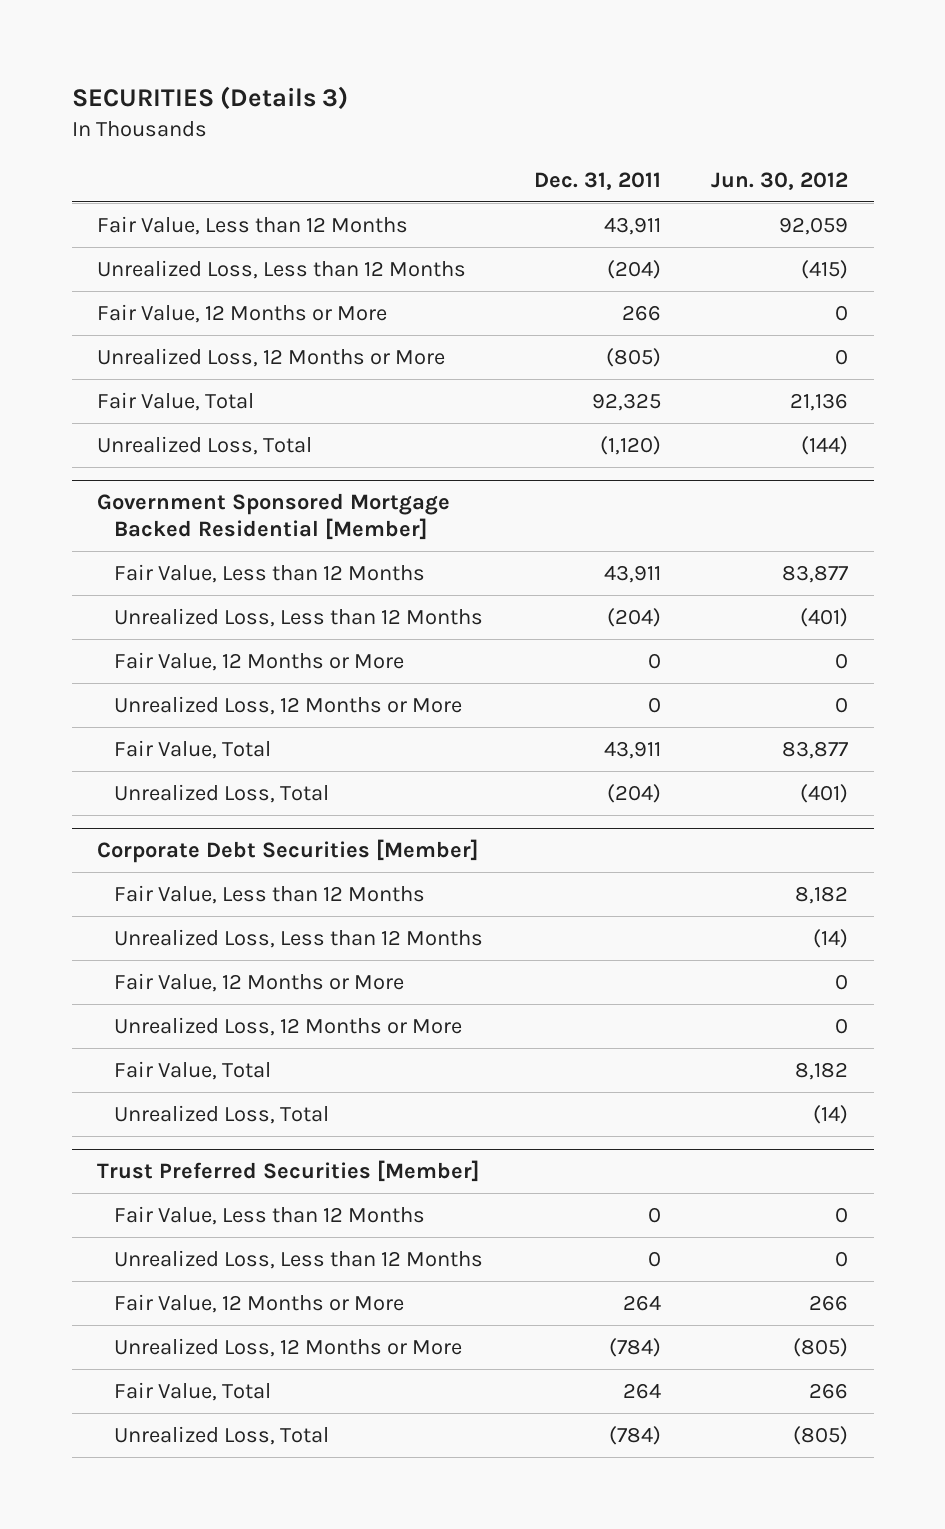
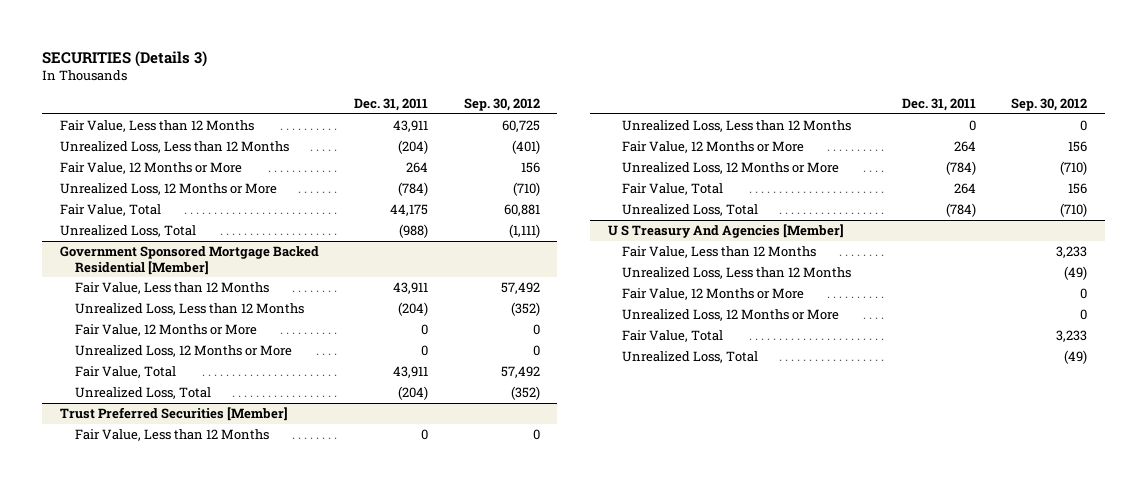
- | Dec. 31, 2011 | Jun. 30, 2012
+ | Dec. 31, 2011 | Sep. 30, 2012
- Fair Value, 12 Months or More | 266 | 0
- Unrealized Loss, 12 Months or More | (805) | 0
- Fair Value, Total | 92,325 | 21,136
- Unrealized Loss, Total | (1,120) | (144)
+ Fair Value, 12 Months or More | 264 | 156
+ Unrealized Loss, 12 Months or More | (784) | (710)
+ Fair Value, Total | 44,175 | 60,881
+ Unrealized Loss, Total | (988) | (1,111)
- Corporate Debt Securities [Member]
- Fair Value, Less than 12 Months | | 8,182
- Unrealized Loss, Less than 12 Months | | (14)
- Fair Value, 12 Months or More | | 0
- Unrealized Loss, 12 Months or More | | 0
- Fair Value, Total | | 8,182
- Unrealized Loss, Total | | (14)
+ U S Treasury And Agencies [Member]
+ Fair Value, Less than 12 Months | | 3,233
+ Unrealized Loss, Less than 12 Months | | (49)
+ Fair Value, 12 Months or More | | 0
+ Unrealized Loss, 12 Months or More | | 0
+ Fair Value, Total | | 3,233
+ Unrealized Loss, Total | | (49)

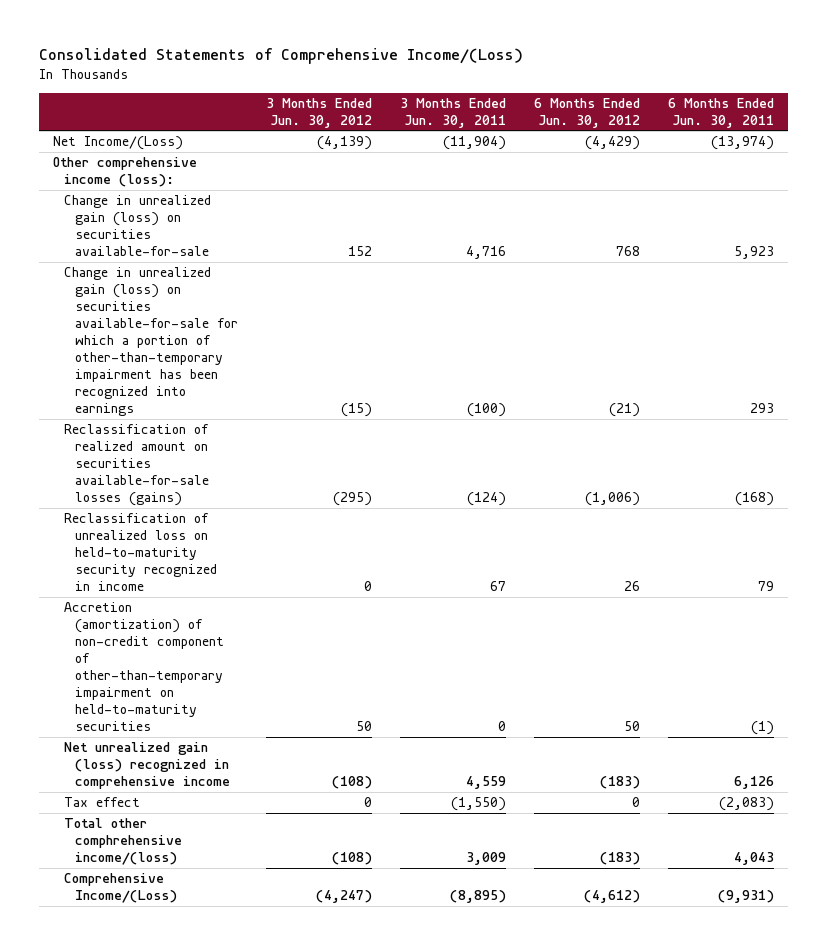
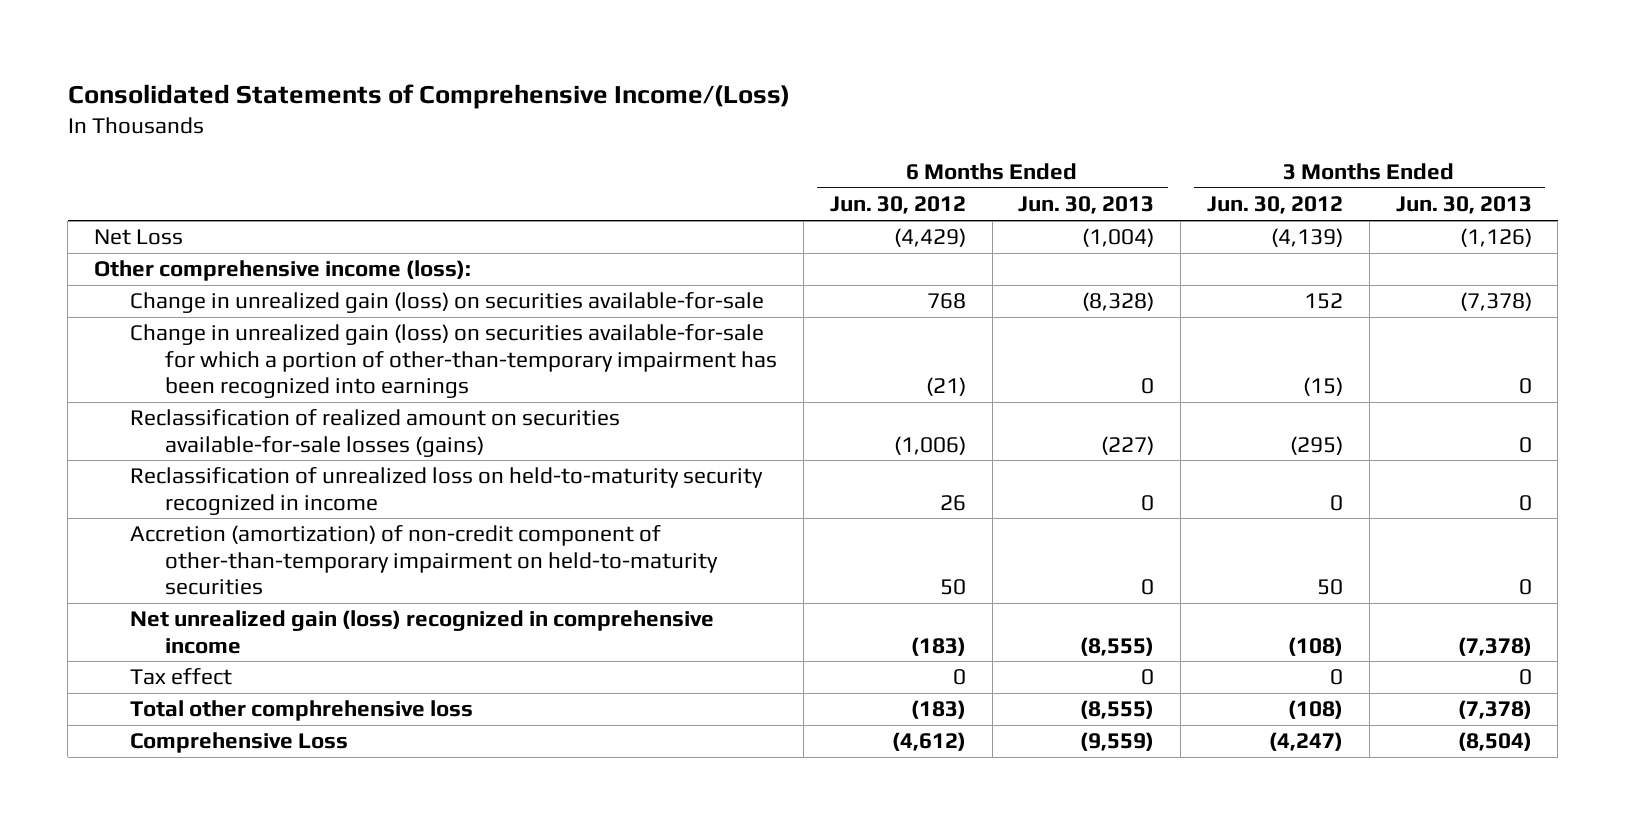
- | 3 Months Ended Jun. 30, 2012 | 3 Months Ended Jun. 30, 2011 | 6 Months Ended Jun. 30, 2012 | 6 Months Ended Jun. 30, 2011
+ | 6 Months Ended Jun. 30, 2012 | 6 Months Ended Jun. 30, 2013 | 3 Months Ended Jun. 30, 2012 | 3 Months Ended Jun. 30, 2013
- Net Income/(Loss) | (4,139) | (11,904) | (4,429) | (13,974)
+ Net Loss | (4,429) | (1,004) | (4,139) | (1,126)
- Total other comphrehensive income/(loss) | (108) | 3,009 | (183) | 4,043
- Comprehensive Income/(Loss) | (4,247) | (8,895) | (4,612) | (9,931)
+ Total other comphrehensive loss | (183) | (8,555) | (108) | (7,378)
+ Comprehensive Loss | (4,612) | (9,559) | (4,247) | (8,504)

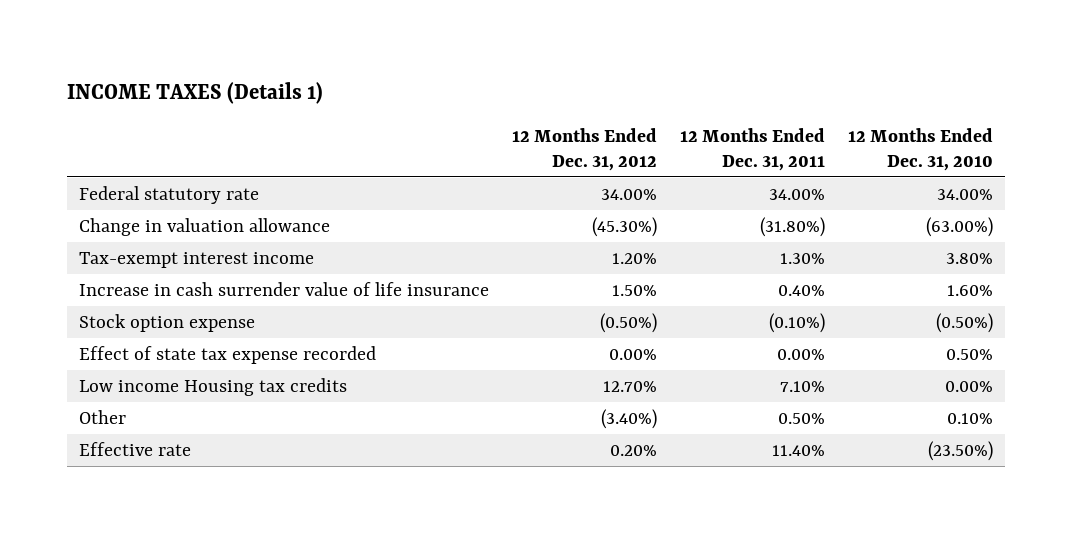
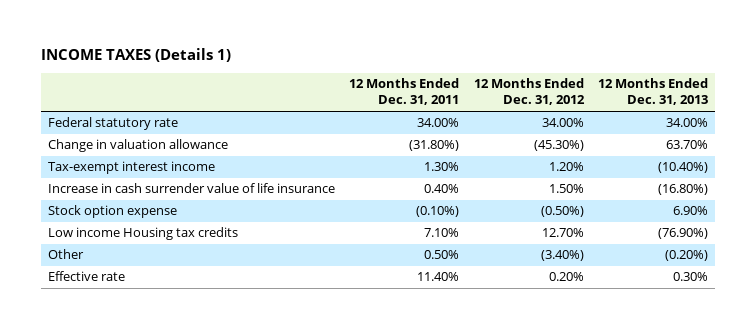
- | 12 Months Ended Dec. 31, 2012 | 12 Months Ended Dec. 31, 2011 | 12 Months Ended Dec. 31, 2010
+ | 12 Months Ended Dec. 31, 2011 | 12 Months Ended Dec. 31, 2012 | 12 Months Ended Dec. 31, 2013
- Effect of state tax expense recorded | 0.00% | 0.00% | 0.50%

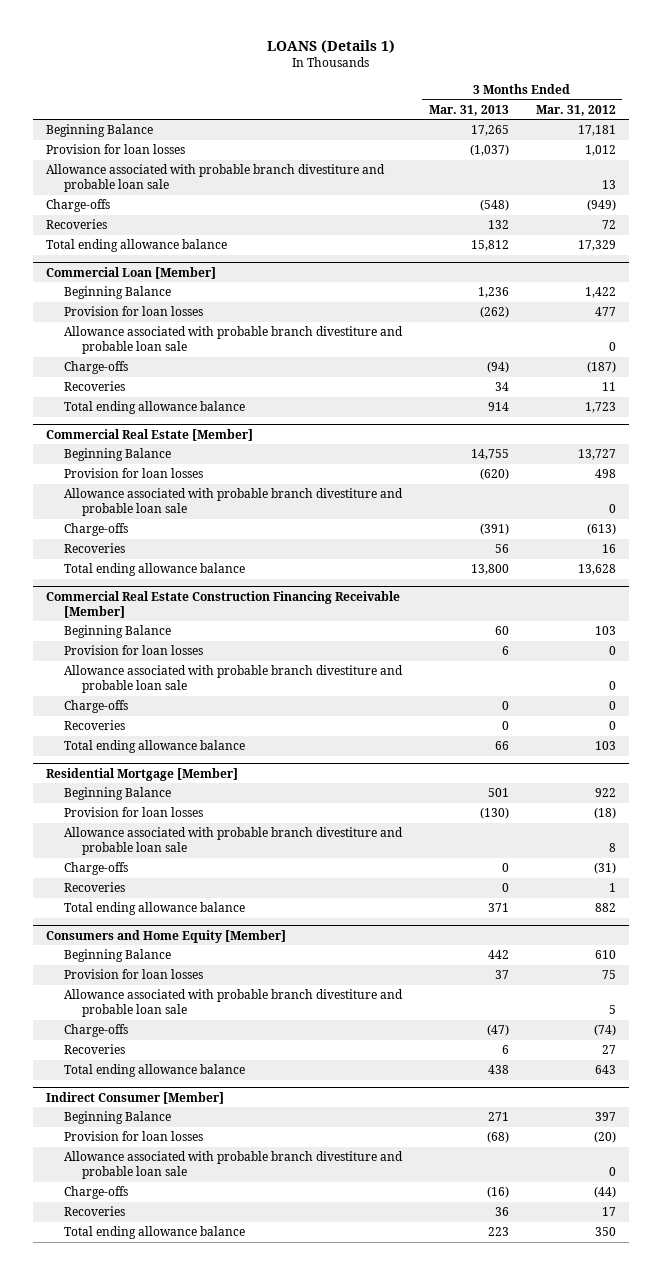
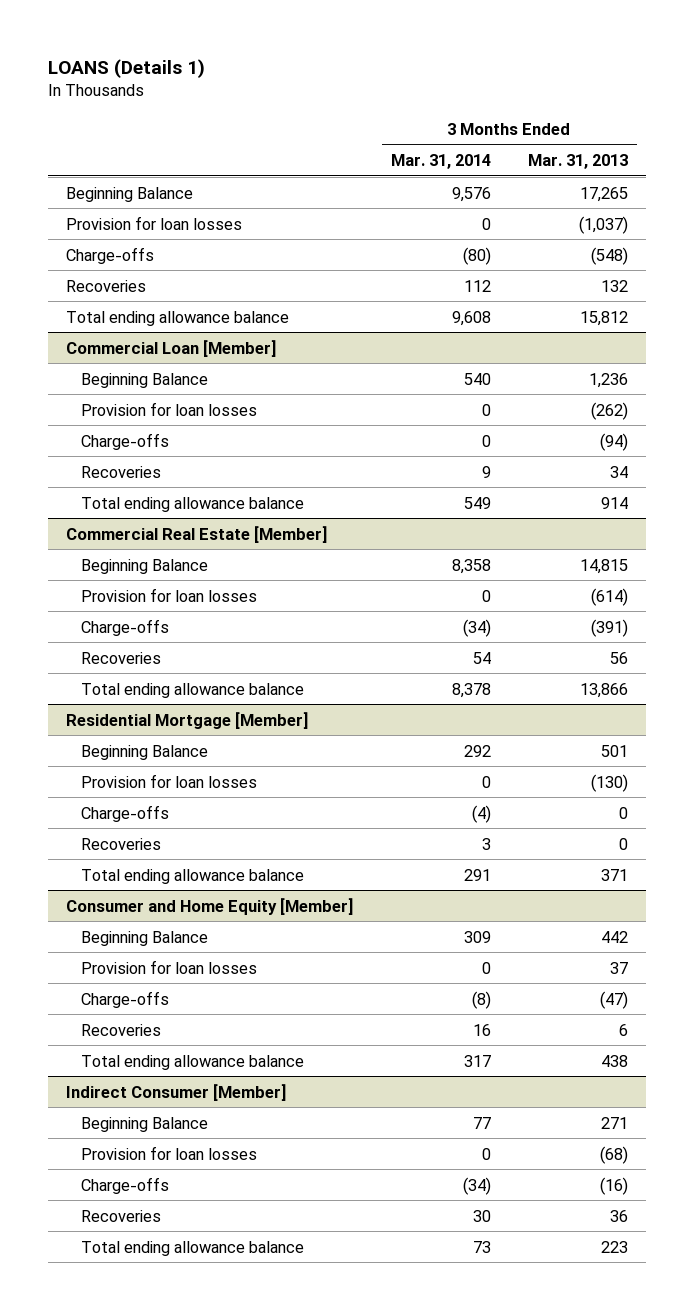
- | 3 Months Ended Mar. 31, 2013 | 3 Months Ended Mar. 31, 2012
+ | 3 Months Ended Mar. 31, 2014 | 3 Months Ended Mar. 31, 2013
- Allowance associated with probable branch divestiture and probable loan sale | | 13
@ Commercial Loan [Member]
- Allowance associated with probable branch divestiture and probable loan sale | | 0
@ Commercial Real Estate [Member]
- Beginning Balance | 14,755 | 13,727
- Provision for loan losses | (620) | 498
- Allowance associated with probable branch divestiture and probable loan sale | | 0
+ Beginning Balance | 8,358 | 14,815
+ Provision for loan losses | 0 | (614)
- Total ending allowance balance | 13,800 | 13,628
- Commercial Real Estate Construction Financing Receivable [Member]
- Beginning Balance | 60 | 103
- Provision for loan losses | 6 | 0
- Allowance associated with probable branch divestiture and probable loan sale | | 0
- Charge-offs | 0 | 0
- Recoveries | 0 | 0
- Total ending allowance balance | 66 | 103
@ Commercial Real Estate [Member]
+ Total ending allowance balance | 8,378 | 13,866
@ Residential Mortgage [Member]
- Allowance associated with probable branch divestiture and probable loan sale | | 8
- Consumers and Home Equity [Member]
+ Consumer and Home Equity [Member]
- Allowance associated with probable branch divestiture and probable loan sale | | 5
@ Indirect Consumer [Member]
- Allowance associated with probable branch divestiture and probable loan sale | | 0

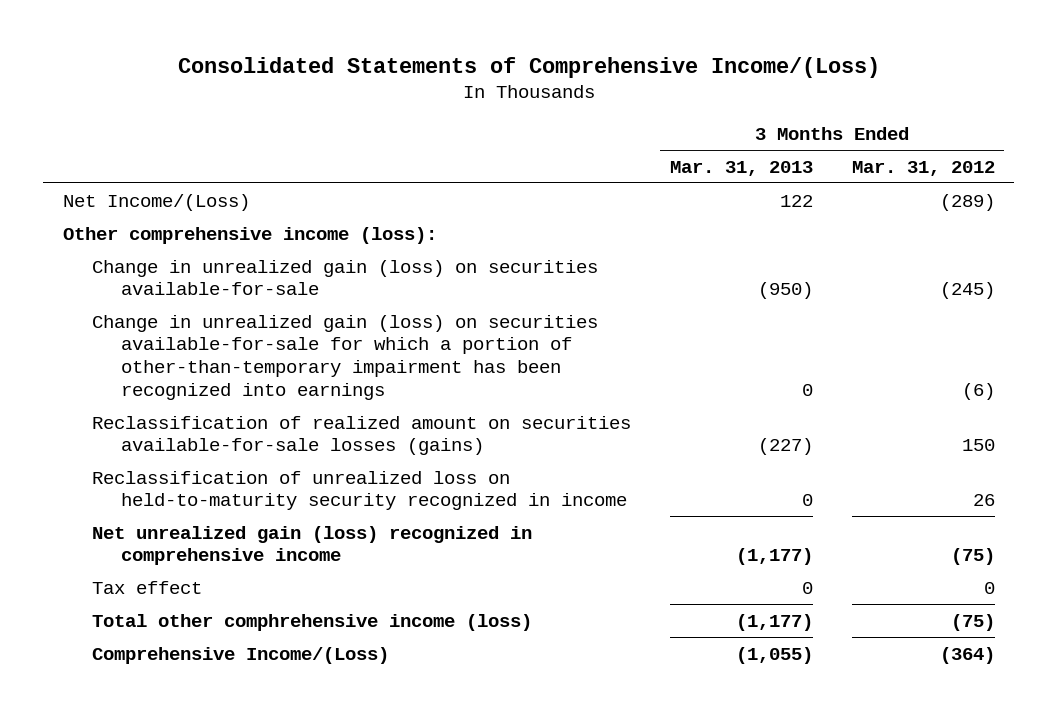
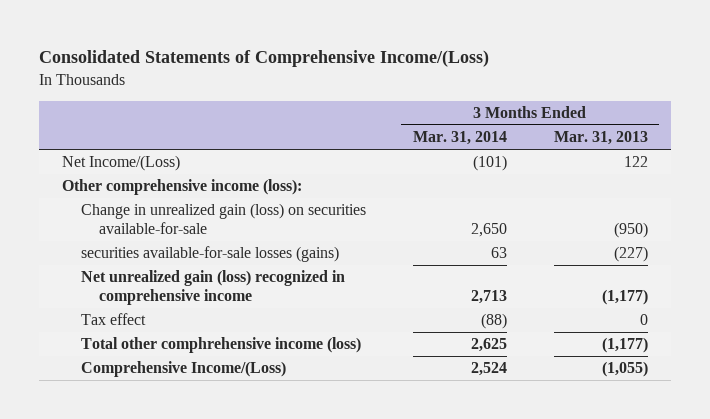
- | 3 Months Ended Mar. 31, 2013 | 3 Months Ended Mar. 31, 2012
+ | 3 Months Ended Mar. 31, 2014 | 3 Months Ended Mar. 31, 2013
- Change in unrealized gain (loss) on securities available-for-sale for which a portion of other-than-temporary impairment has been recognized into earnings | 0 | (6)
- Reclassification of realized amount on securities available-for-sale losses (gains) | (227) | 150
- Reclassification of unrealized loss on held-to-maturity security recognized in income | 0 | 26
+ securities available-for-sale losses (gains) | 63 | (227)

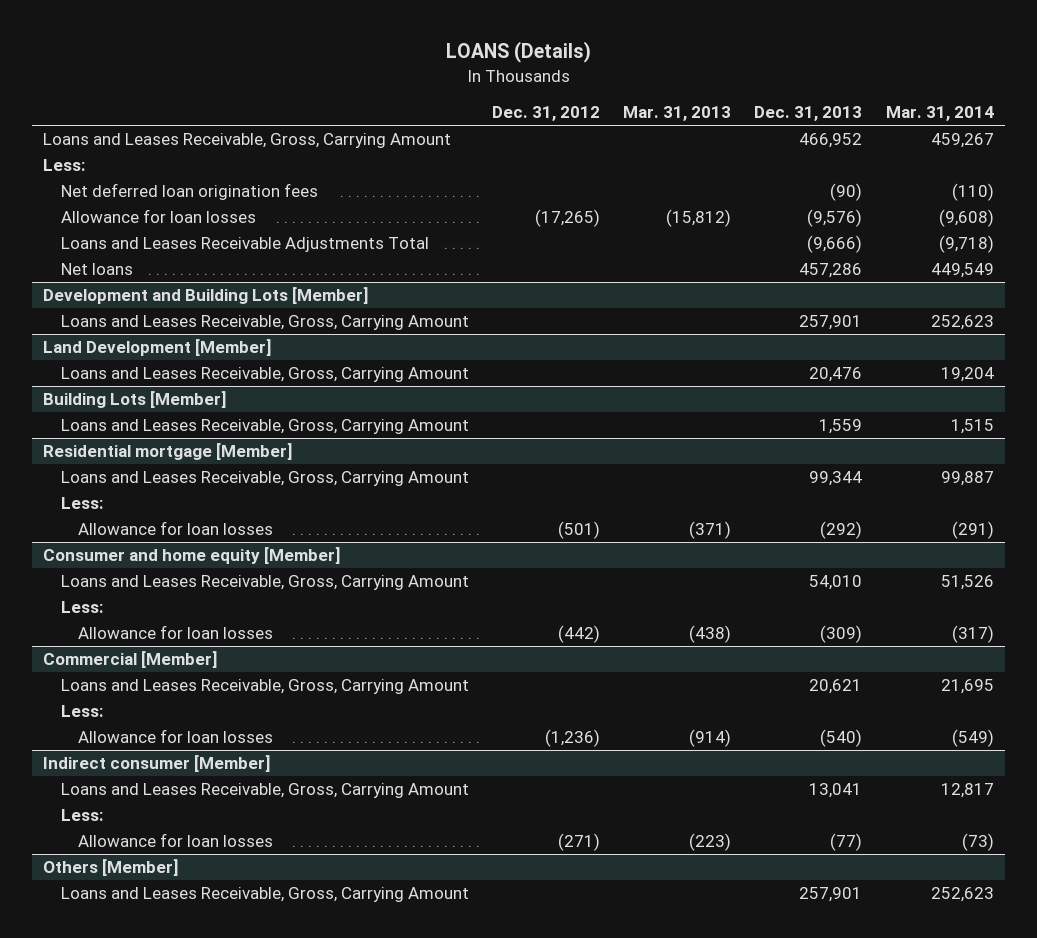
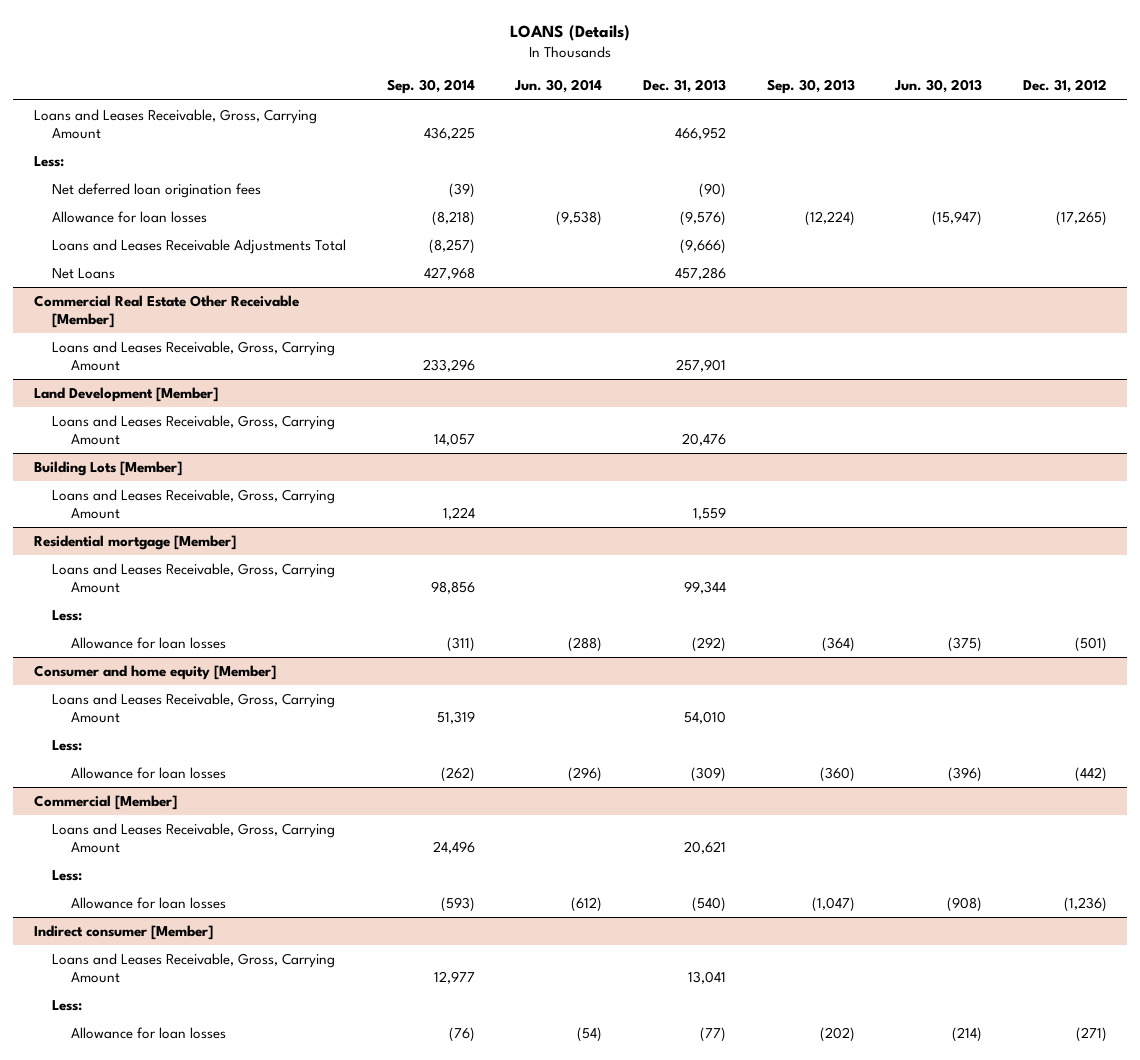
- | Dec. 31, 2012 | Mar. 31, 2013 | Dec. 31, 2013 | Mar. 31, 2014
+ | Sep. 30, 2014 | Jun. 30, 2014 | Dec. 31, 2013 | Sep. 30, 2013 | Jun. 30, 2013 | Dec. 31, 2012
- Net loans | | | 457,286 | 449,549
- Development and Building Lots [Member]
+ Net Loans | 427,968 | | 457,286 | | |
+ Commercial Real Estate Other Receivable [Member]
- Others [Member]
- Loans and Leases Receivable, Gross, Carrying Amount | | | 257,901 | 252,623

